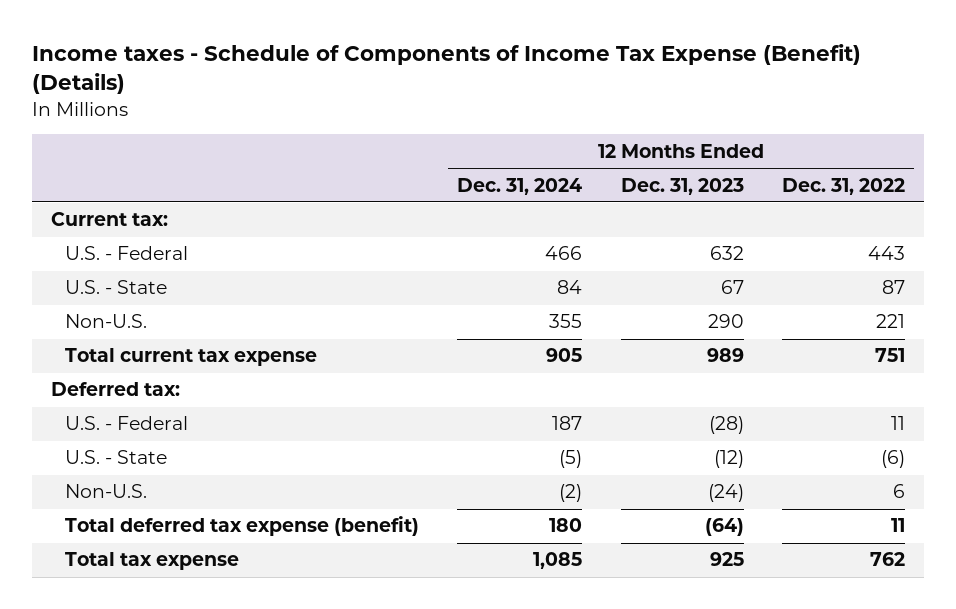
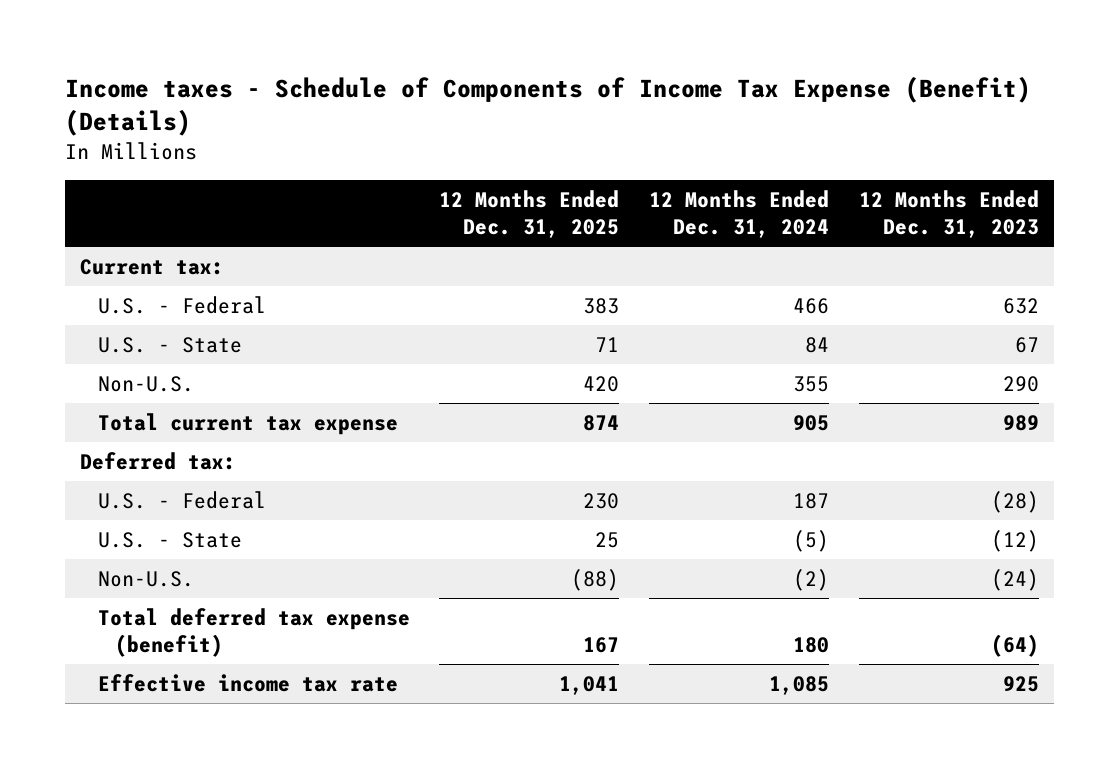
- | 12 Months Ended Dec. 31, 2024 | 12 Months Ended Dec. 31, 2023 | 12 Months Ended Dec. 31, 2022
+ | 12 Months Ended Dec. 31, 2025 | 12 Months Ended Dec. 31, 2024 | 12 Months Ended Dec. 31, 2023
- Total tax expense | 1,085 | 925 | 762
+ Effective income tax rate | 1,041 | 1,085 | 925

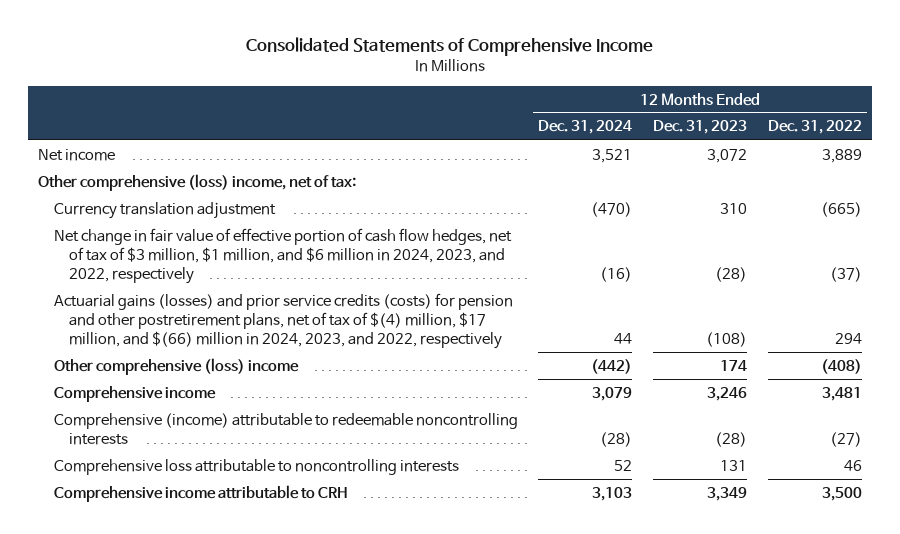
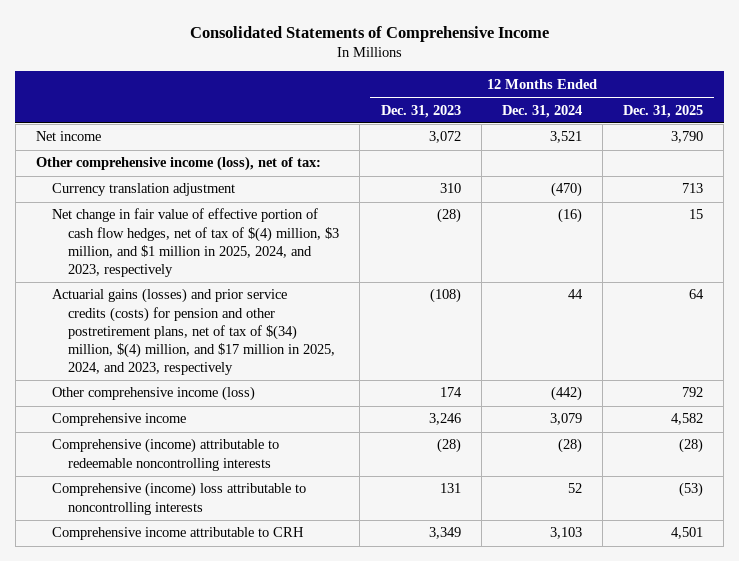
- | 12 Months Ended Dec. 31, 2024 | 12 Months Ended Dec. 31, 2023 | 12 Months Ended Dec. 31, 2022
+ | 12 Months Ended Dec. 31, 2023 | 12 Months Ended Dec. 31, 2024 | 12 Months Ended Dec. 31, 2025
- Other comprehensive (loss) income, net of tax:
+ Other comprehensive income (loss), net of tax:
- Net change in fair value of effective portion of cash flow hedges, net of tax of $3 million, $1 million, and $6 million in 2024, 2023, and 2022, respectively | (16) | (28) | (37)
- Actuarial gains (losses) and prior service credits (costs) for pension and other postretirement plans, net of tax of $(4) million, $17 million, and $(66) million in 2024, 2023, and 2022, respectively | 44 | (108) | 294
- Other comprehensive (loss) income | (442) | 174 | (408)
+ Net change in fair value of effective portion of cash flow hedges, net of tax of $(4) million, $3 million, and $1 million in 2025, 2024, and 2023, respectively | (28) | (16) | 15
+ Actuarial gains (losses) and prior service credits (costs) for pension and other postretirement plans, net of tax of $(34) million, $(4) million, and $17 million in 2025, 2024, and 2023, respectively | (108) | 44 | 64
+ Other comprehensive income (loss) | 174 | (442) | 792
- Comprehensive loss attributable to noncontrolling interests | 52 | 131 | 46
+ Comprehensive (income) loss attributable to noncontrolling interests | 131 | 52 | (53)

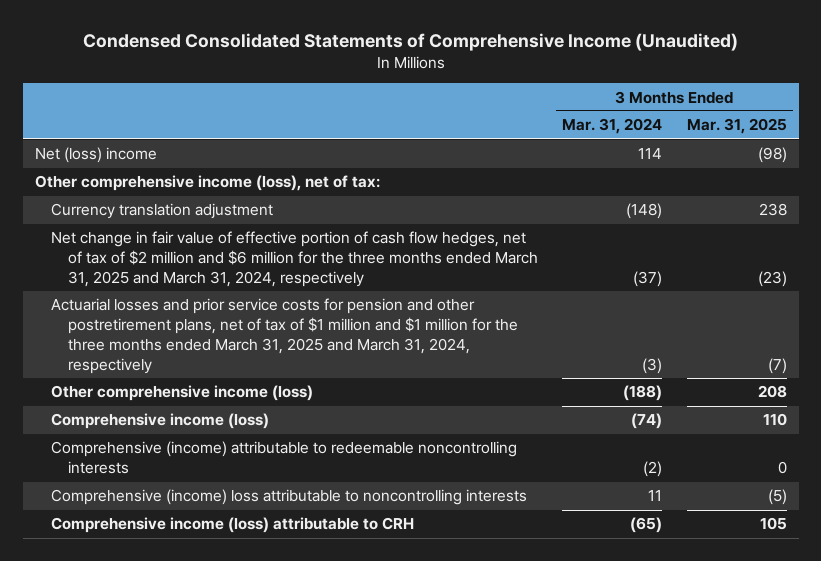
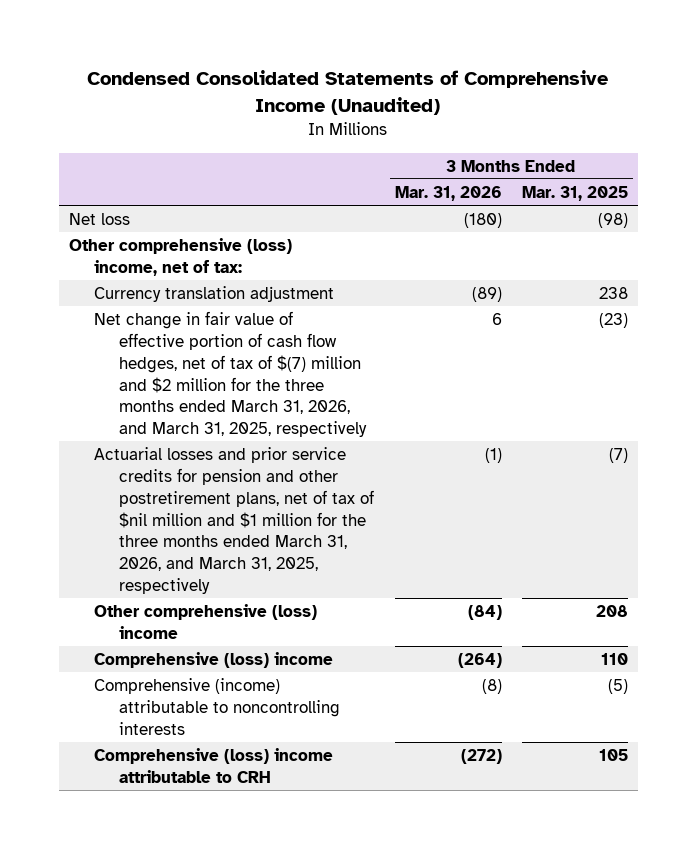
- | 3 Months Ended Mar. 31, 2024 | 3 Months Ended Mar. 31, 2025
+ | 3 Months Ended Mar. 31, 2026 | 3 Months Ended Mar. 31, 2025
- Net (loss) income | 114 | (98)
- Other comprehensive income (loss), net of tax:
+ Net loss | (180) | (98)
+ Other comprehensive (loss) income, net of tax:
- Net change in fair value of effective portion of cash flow hedges, net of tax of $2 million and $6 million for the three months ended March 31, 2025 and March 31, 2024, respectively | (37) | (23)
- Actuarial losses and prior service costs for pension and other postretirement plans, net of tax of $1 million and $1 million for the three months ended March 31, 2025 and March 31, 2024, respectively | (3) | (7)
- Other comprehensive income (loss) | (188) | 208
- Comprehensive income (loss) | (74) | 110
- Comprehensive (income) attributable to redeemable noncontrolling interests | (2) | 0
- Comprehensive (income) loss attributable to noncontrolling interests | 11 | (5)
- Comprehensive income (loss) attributable to CRH | (65) | 105
+ Net change in fair value of effective portion of cash flow hedges, net of tax of $(7) million and $2 million for the three months ended March 31, 2026, and March 31, 2025, respectively | 6 | (23)
+ Actuarial losses and prior service credits for pension and other postretirement plans, net of tax of $nil million and $1 million for the three months ended March 31, 2026, and March 31, 2025, respectively | (1) | (7)
+ Other comprehensive (loss) income | (84) | 208
+ Comprehensive (loss) income | (264) | 110
+ Comprehensive (income) attributable to noncontrolling interests | (8) | (5)
+ Comprehensive (loss) income attributable to CRH | (272) | 105

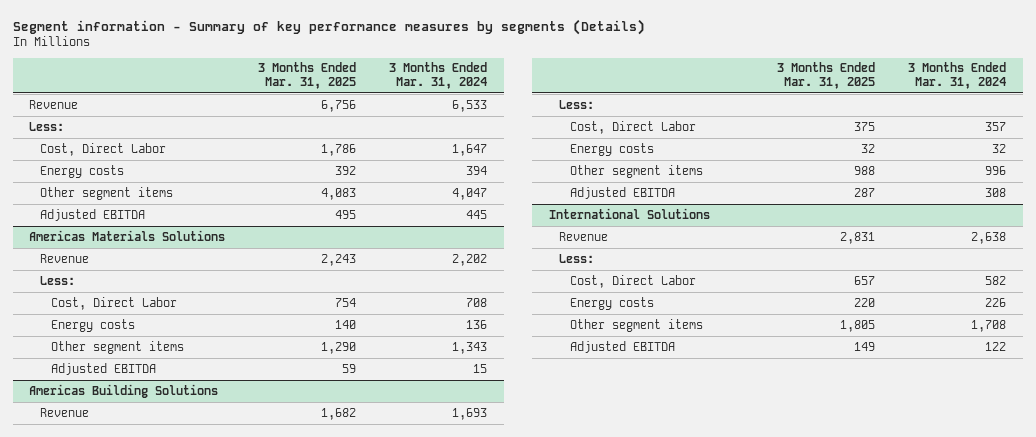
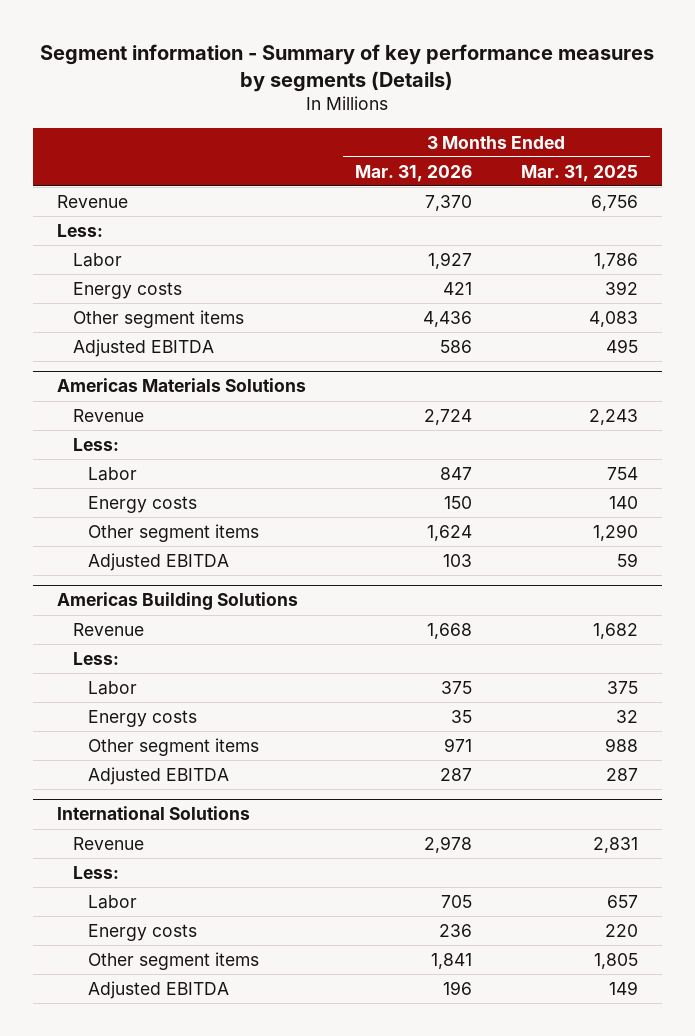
- | 3 Months Ended Mar. 31, 2025 | 3 Months Ended Mar. 31, 2024
+ | 3 Months Ended Mar. 31, 2026 | 3 Months Ended Mar. 31, 2025
- Cost, Direct Labor | 1,786 | 1,647
+ Labor | 1,927 | 1,786
@ Americas Materials Solutions
- Cost, Direct Labor | 754 | 708
+ Labor | 847 | 754
@ Americas Building Solutions
- Cost, Direct Labor | 375 | 357
+ Labor | 375 | 375
@ International Solutions
- Cost, Direct Labor | 657 | 582
+ Labor | 705 | 657

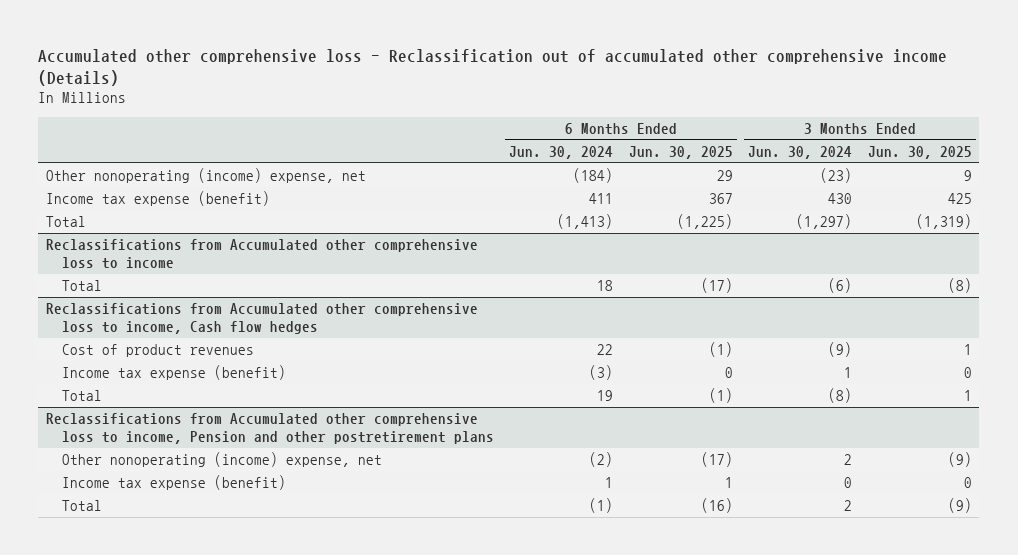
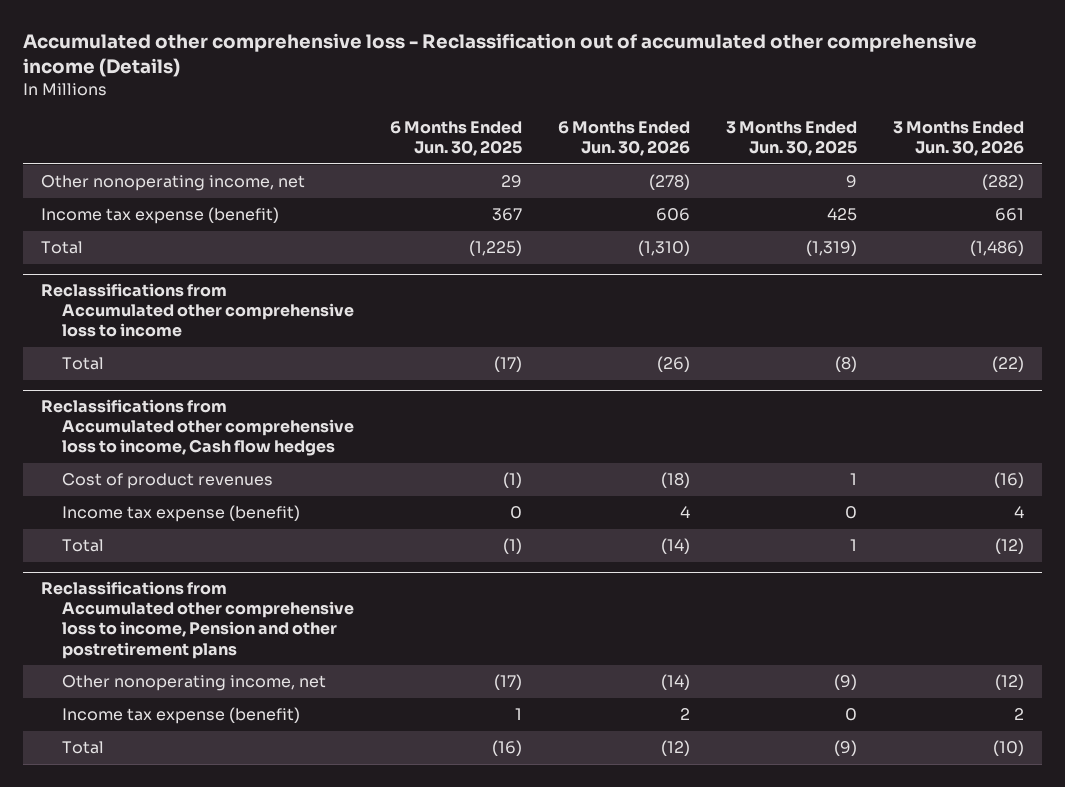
- | 6 Months Ended Jun. 30, 2024 | 6 Months Ended Jun. 30, 2025 | 3 Months Ended Jun. 30, 2024 | 3 Months Ended Jun. 30, 2025
+ | 6 Months Ended Jun. 30, 2025 | 6 Months Ended Jun. 30, 2026 | 3 Months Ended Jun. 30, 2025 | 3 Months Ended Jun. 30, 2026
- Other nonoperating (income) expense, net | (184) | 29 | (23) | 9
+ Other nonoperating income, net | 29 | (278) | 9 | (282)
@ Reclassifications from Accumulated other comprehensive loss to income, Pension and other postretirement plans
- Other nonoperating (income) expense, net | (2) | (17) | 2 | (9)
+ Other nonoperating income, net | (17) | (14) | (9) | (12)

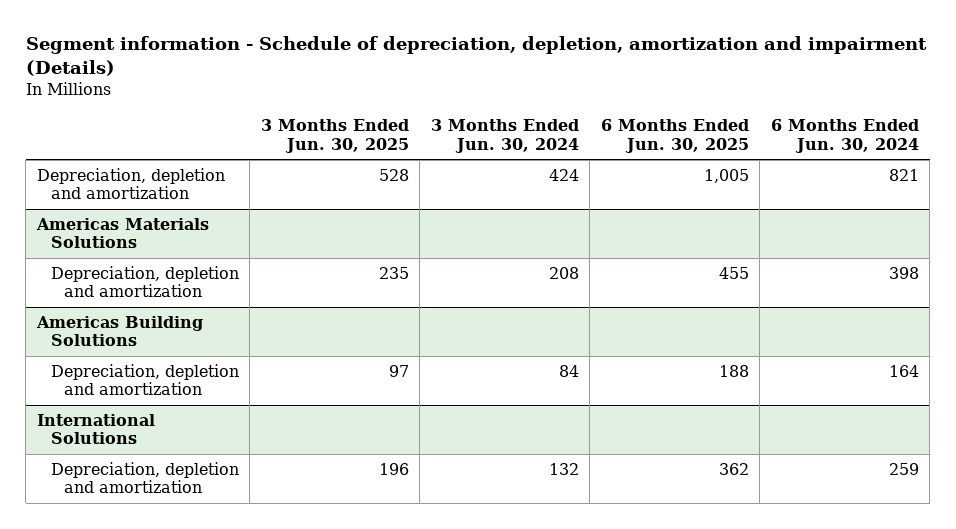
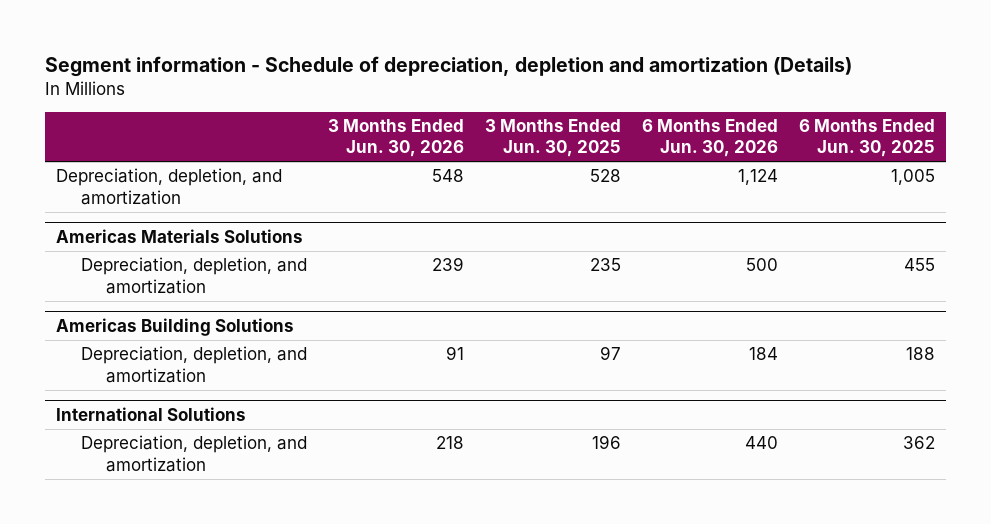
- Segment information - Schedule of depreciation, depletion, amortization and impairment (Details)
+ Segment information - Schedule of depreciation, depletion and amortization (Details)
- | 3 Months Ended Jun. 30, 2025 | 3 Months Ended Jun. 30, 2024 | 6 Months Ended Jun. 30, 2025 | 6 Months Ended Jun. 30, 2024
+ | 3 Months Ended Jun. 30, 2026 | 3 Months Ended Jun. 30, 2025 | 6 Months Ended Jun. 30, 2026 | 6 Months Ended Jun. 30, 2025
- Depreciation, depletion and amortization | 528 | 424 | 1,005 | 821
+ Depreciation, depletion, and amortization | 548 | 528 | 1,124 | 1,005
@ Americas Materials Solutions
- Depreciation, depletion and amortization | 235 | 208 | 455 | 398
+ Depreciation, depletion, and amortization | 239 | 235 | 500 | 455
@ Americas Building Solutions
- Depreciation, depletion and amortization | 97 | 84 | 188 | 164
+ Depreciation, depletion, and amortization | 91 | 97 | 184 | 188
@ International Solutions
- Depreciation, depletion and amortization | 196 | 132 | 362 | 259
+ Depreciation, depletion, and amortization | 218 | 196 | 440 | 362

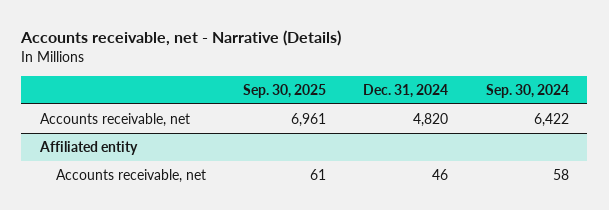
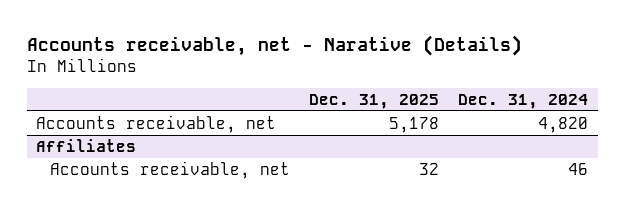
- Accounts receivable, net - Narrative (Details)
+ Accounts receivable, net - Narative (Details)
- | Sep. 30, 2025 | Dec. 31, 2024 | Sep. 30, 2024
+ | Dec. 31, 2025 | Dec. 31, 2024
- Affiliated entity
+ Affiliates

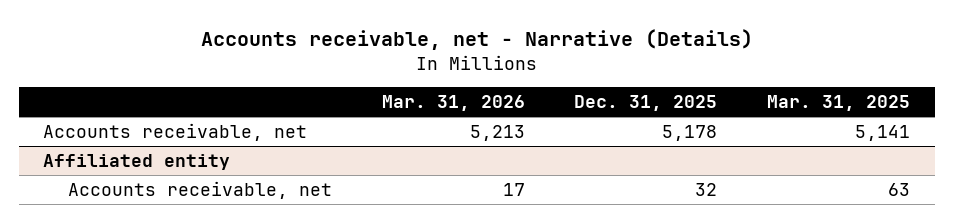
- Accounts receivable, net - Narative (Details)
+ Accounts receivable, net - Narrative (Details)
- | Dec. 31, 2025 | Dec. 31, 2024
+ | Mar. 31, 2026 | Dec. 31, 2025 | Mar. 31, 2025
- Affiliates
+ Affiliated entity

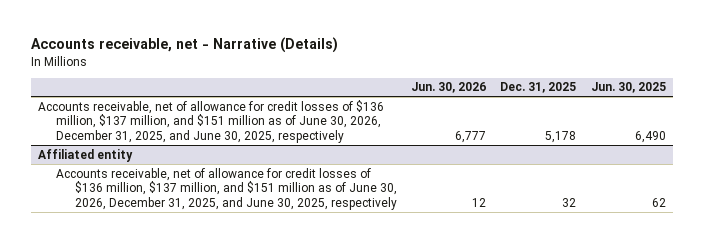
- | Mar. 31, 2026 | Dec. 31, 2025 | Mar. 31, 2025
+ | Jun. 30, 2026 | Dec. 31, 2025 | Jun. 30, 2025
- Accounts receivable, net | 5,213 | 5,178 | 5,141
+ Accounts receivable, net of allowance for credit losses of $136 million, $137 million, and $151 million as of June 30, 2026, December 31, 2025, and June 30, 2025, respectively | 6,777 | 5,178 | 6,490
@ Affiliated entity
- Accounts receivable, net | 17 | 32 | 63
+ Accounts receivable, net of allowance for credit losses of $136 million, $137 million, and $151 million as of June 30, 2026, December 31, 2025, and June 30, 2025, respectively | 12 | 32 | 62

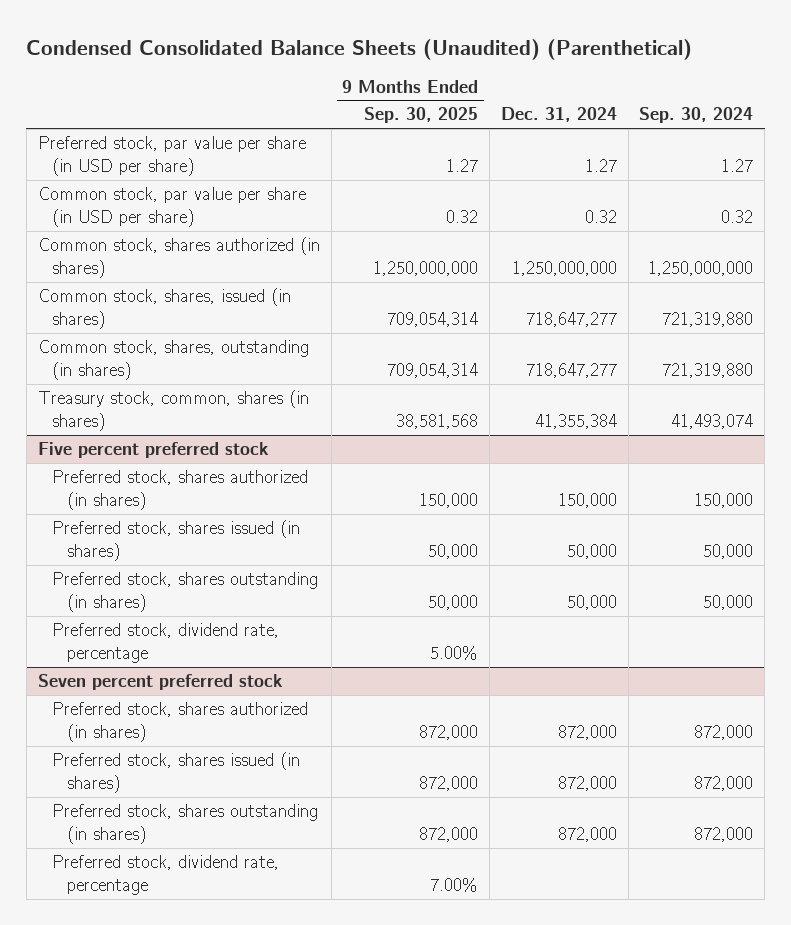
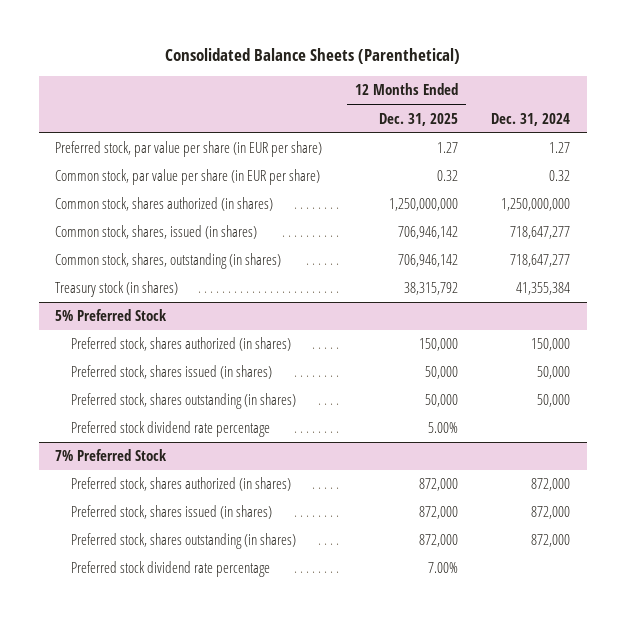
- Condensed Consolidated Balance Sheets (Unaudited) (Parenthetical)
+ Consolidated Balance Sheets (Parenthetical)
- | 9 Months Ended Sep. 30, 2025 | Dec. 31, 2024 | Sep. 30, 2024
+ | 12 Months Ended Dec. 31, 2025 | Dec. 31, 2024
- Preferred stock, par value per share (in USD per share) | 1.27 | 1.27 | 1.27
- Common stock, par value per share (in USD per share) | 0.32 | 0.32 | 0.32
+ Preferred stock, par value per share (in EUR per share) | 1.27 | 1.27
+ Common stock, par value per share (in EUR per share) | 0.32 | 0.32
- Treasury stock, common, shares (in shares) | 38,581,568 | 41,355,384 | 41,493,074
- Five percent preferred stock
+ Treasury stock (in shares) | 38,315,792 | 41,355,384
+ 5% Preferred Stock
- Preferred stock, dividend rate, percentage | 5.00% | |
- Seven percent preferred stock
+ Preferred stock dividend rate percentage | 5.00% |
+ 7% Preferred Stock
- Preferred stock, dividend rate, percentage | 7.00% | |
+ Preferred stock dividend rate percentage | 7.00% |

